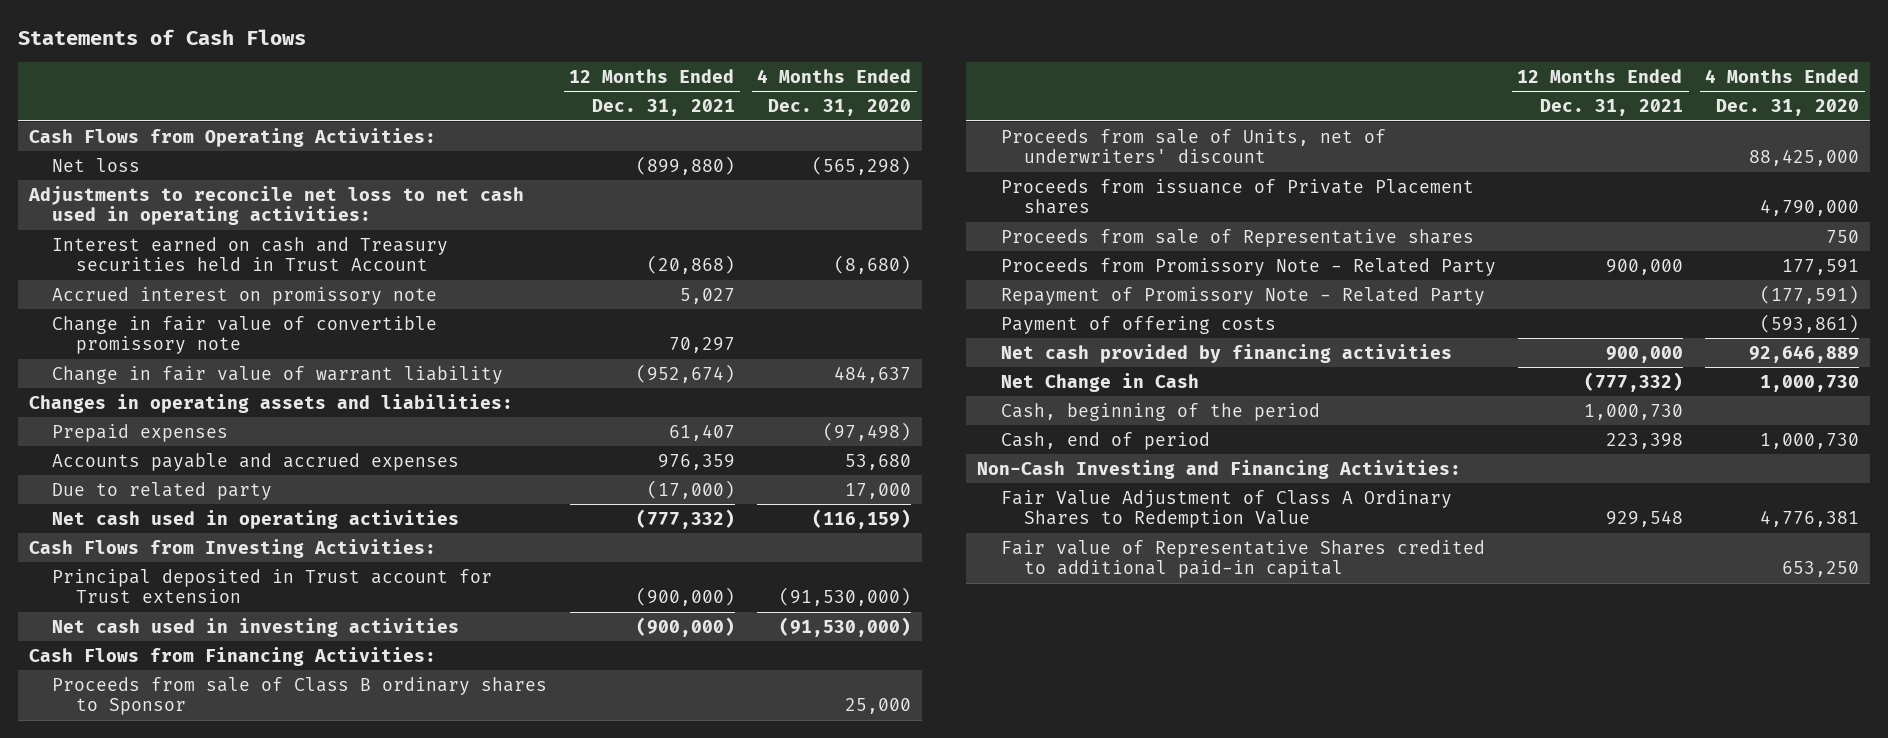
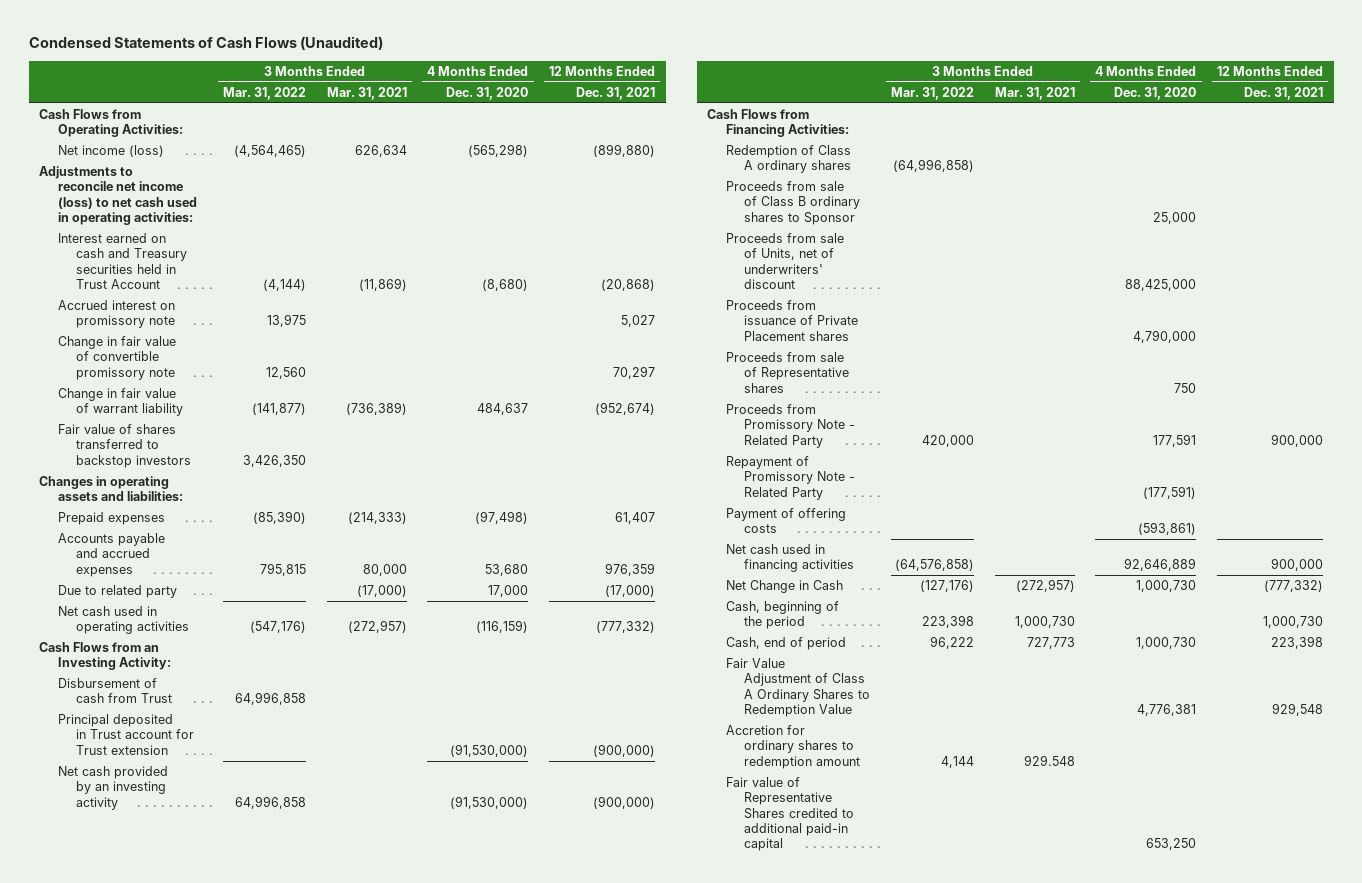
- Statements of Cash Flows
+ Condensed Statements of Cash Flows (Unaudited)
- | 12 Months Ended Dec. 31, 2021 | 4 Months Ended Dec. 31, 2020
+ | 3 Months Ended Mar. 31, 2022 | 3 Months Ended Mar. 31, 2021 | 4 Months Ended Dec. 31, 2020 | 12 Months Ended Dec. 31, 2021
- Net loss | (899,880) | (565,298)
- Adjustments to reconcile net loss to net cash used in operating activities:
+ Net income (loss) | (4,564,465) | 626,634 | (565,298) | (899,880)
+ Adjustments to reconcile net income (loss) to net cash used in operating activities:
+ Fair value of shares transferred to backstop investors | 3,426,350 | | |
- Cash Flows from Investing Activities:
+ Cash Flows from an Investing Activity:
+ Disbursement of cash from Trust | 64,996,858 | | |
- Net cash used in investing activities | (900,000) | (91,530,000)
+ Net cash provided by an investing activity | 64,996,858 | | (91,530,000) | (900,000)
+ Redemption of Class A ordinary shares | (64,996,858) | | |
- Net cash provided by financing activities | 900,000 | 92,646,889
+ Net cash used in financing activities | (64,576,858) | | 92,646,889 | 900,000
- Non-Cash Investing and Financing Activities:
+ Accretion for ordinary shares to redemption amount | 4,144 | 929.548 | |

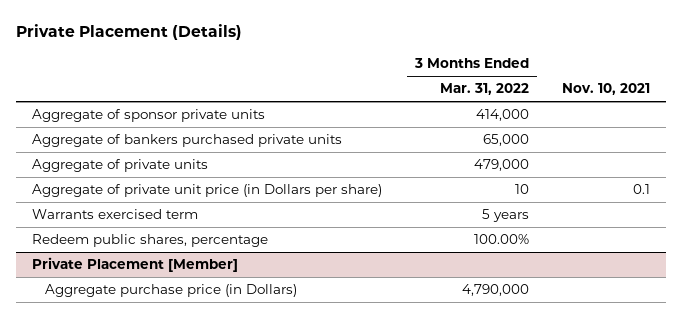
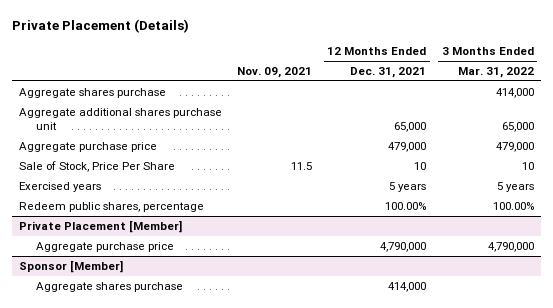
- | 3 Months Ended Mar. 31, 2022 | Nov. 10, 2021
+ | Nov. 09, 2021 | 12 Months Ended Dec. 31, 2021 | 3 Months Ended Mar. 31, 2022
- Aggregate of sponsor private units | 414,000 |
- Aggregate of bankers purchased private units | 65,000 |
- Aggregate of private units | 479,000 |
- Aggregate of private unit price (in Dollars per share) | 10 | 0.1
- Warrants exercised term | 5 years |
+ Aggregate shares purchase | | | 414,000
+ Aggregate additional shares purchase unit | | 65,000 | 65,000
+ Aggregate purchase price | | 479,000 | 479,000
+ Sale of Stock, Price Per Share | 11.5 | 10 | 10
+ Exercised years | | 5 years | 5 years
@ Private Placement [Member]
- Aggregate purchase price (in Dollars) | 4,790,000 |
+ Aggregate purchase price | | 4,790,000 | 4,790,000
+ Sponsor [Member]
+ Aggregate shares purchase | | 414,000 |

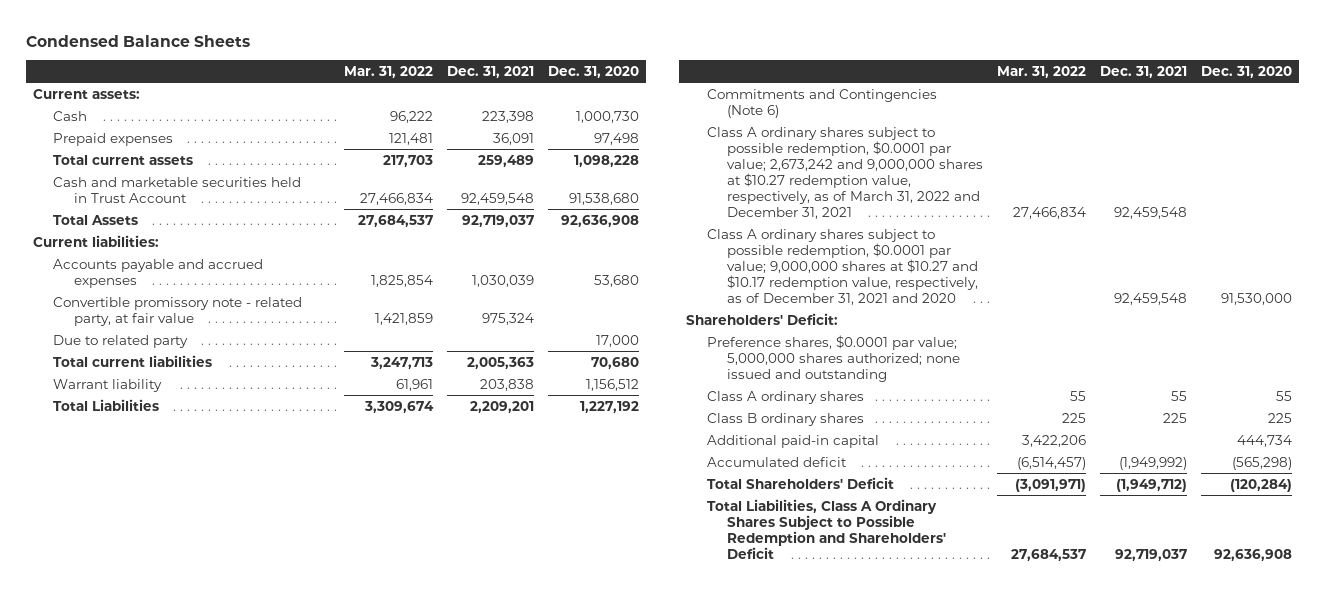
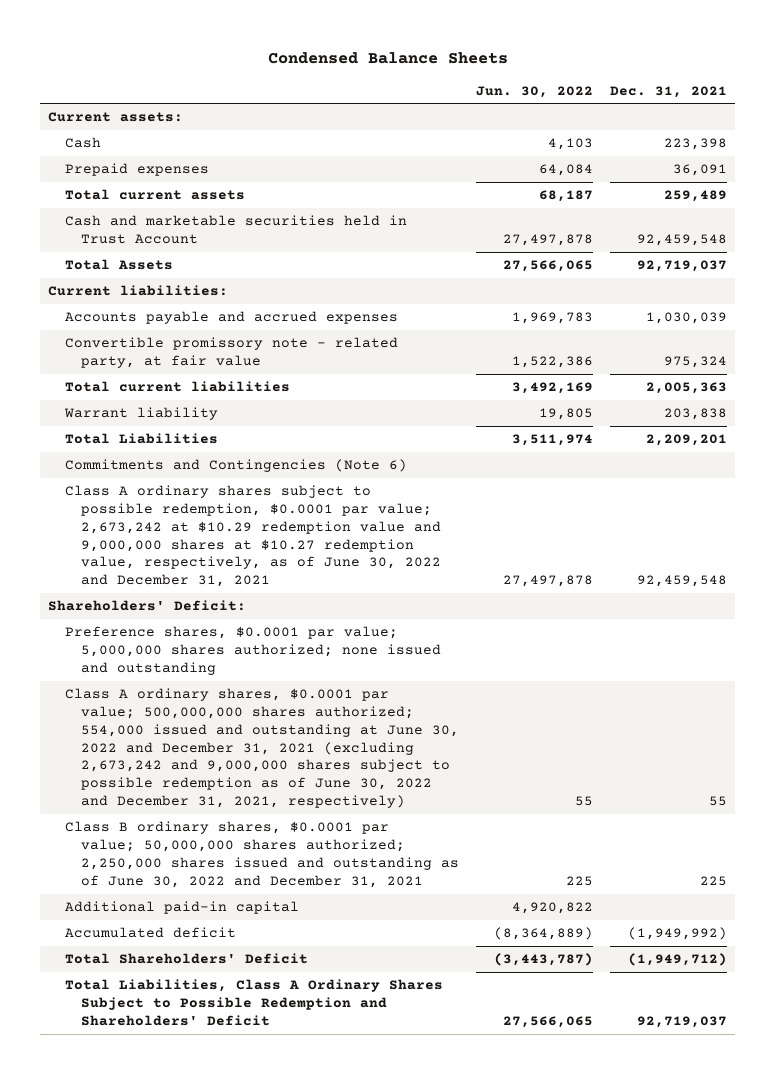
- | Mar. 31, 2022 | Dec. 31, 2021 | Dec. 31, 2020
+ | Jun. 30, 2022 | Dec. 31, 2021
- Due to related party | | | 17,000
- Class A ordinary shares subject to possible redemption, $0.0001 par value; 2,673,242 and 9,000,000 shares at $10.27 redemption value, respectively, as of March 31, 2022 and December 31, 2021 | 27,466,834 | 92,459,548 |
- Class A ordinary shares subject to possible redemption, $0.0001 par value; 9,000,000 shares at $10.27 and $10.17 redemption value, respectively, as of December 31, 2021 and 2020 | | 92,459,548 | 91,530,000
+ Class A ordinary shares subject to possible redemption, $0.0001 par value; 2,673,242 at $10.29 redemption value and 9,000,000 shares at $10.27 redemption value, respectively, as of June 30, 2022 and December 31, 2021 | 27,497,878 | 92,459,548
- Class A ordinary shares | 55 | 55 | 55
- Class B ordinary shares | 225 | 225 | 225
+ Class A ordinary shares, $0.0001 par value; 500,000,000 shares authorized; 554,000 issued and outstanding at June 30, 2022 and December 31, 2021 (excluding 2,673,242 and 9,000,000 shares subject to possible redemption as of June 30, 2022 and December 31, 2021, respectively) | 55 | 55
+ Class B ordinary shares, $0.0001 par value; 50,000,000 shares authorized; 2,250,000 shares issued and outstanding as of June 30, 2022 and December 31, 2021 | 225 | 225

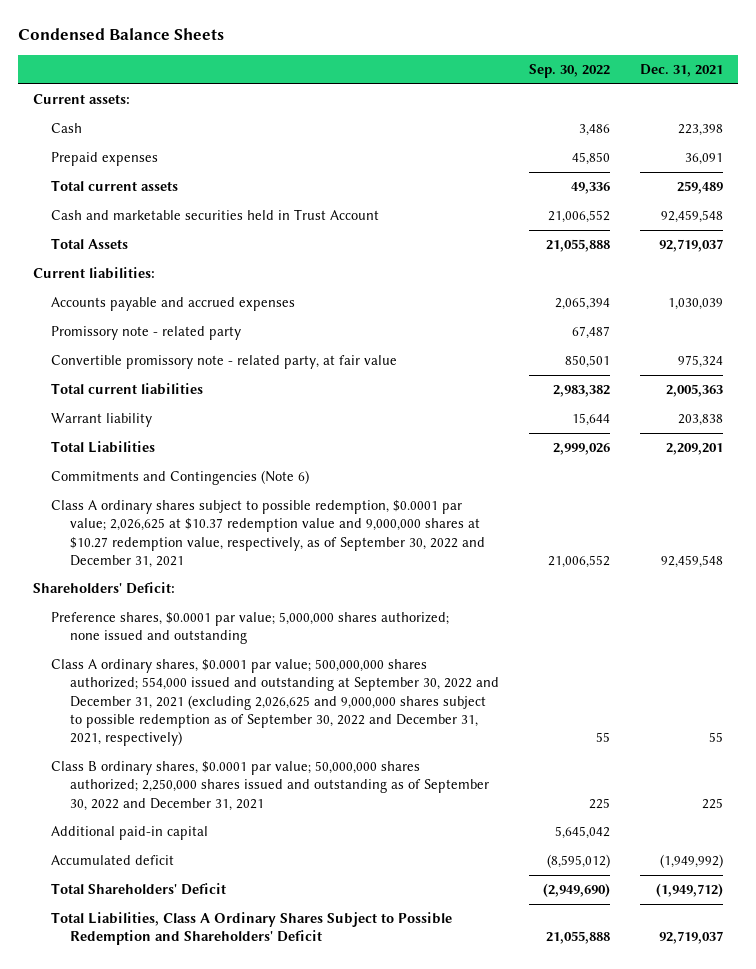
- | Jun. 30, 2022 | Dec. 31, 2021
+ | Sep. 30, 2022 | Dec. 31, 2021
+ Promissory note - related party | 67,487 |
- Class A ordinary shares subject to possible redemption, $0.0001 par value; 2,673,242 at $10.29 redemption value and 9,000,000 shares at $10.27 redemption value, respectively, as of June 30, 2022 and December 31, 2021 | 27,497,878 | 92,459,548
+ Class A ordinary shares subject to possible redemption, $0.0001 par value; 2,026,625 at $10.37 redemption value and 9,000,000 shares at $10.27 redemption value, respectively, as of September 30, 2022 and December 31, 2021 | 21,006,552 | 92,459,548
- Class A ordinary shares, $0.0001 par value; 500,000,000 shares authorized; 554,000 issued and outstanding at June 30, 2022 and December 31, 2021 (excluding 2,673,242 and 9,000,000 shares subject to possible redemption as of June 30, 2022 and December 31, 2021, respectively) | 55 | 55
- Class B ordinary shares, $0.0001 par value; 50,000,000 shares authorized; 2,250,000 shares issued and outstanding as of June 30, 2022 and December 31, 2021 | 225 | 225
+ Class A ordinary shares, $0.0001 par value; 500,000,000 shares authorized; 554,000 issued and outstanding at September 30, 2022 and December 31, 2021 (excluding 2,026,625 and 9,000,000 shares subject to possible redemption as of September 30, 2022 and December 31, 2021, respectively) | 55 | 55
+ Class B ordinary shares, $0.0001 par value; 50,000,000 shares authorized; 2,250,000 shares issued and outstanding as of September 30, 2022 and December 31, 2021 | 225 | 225

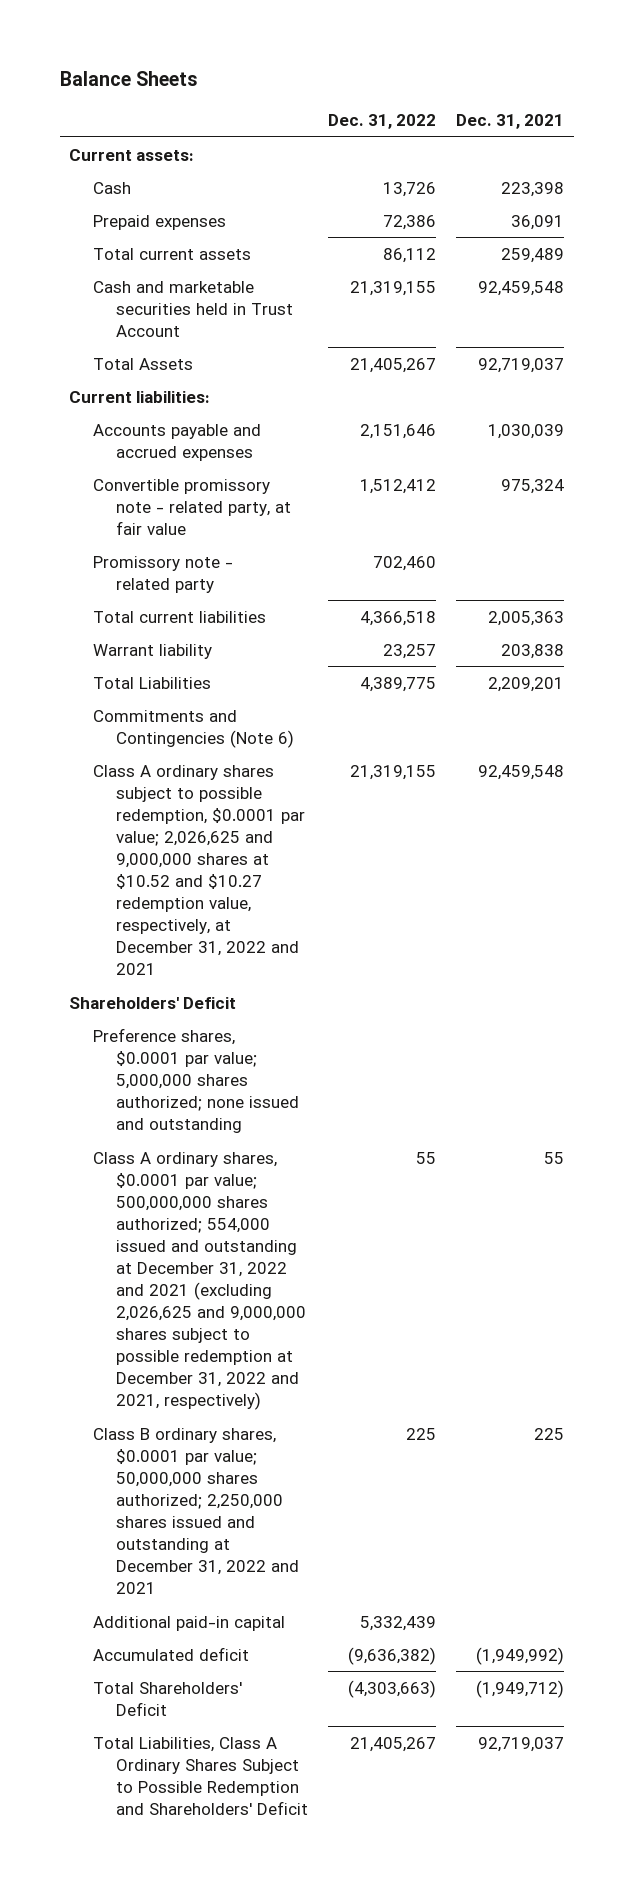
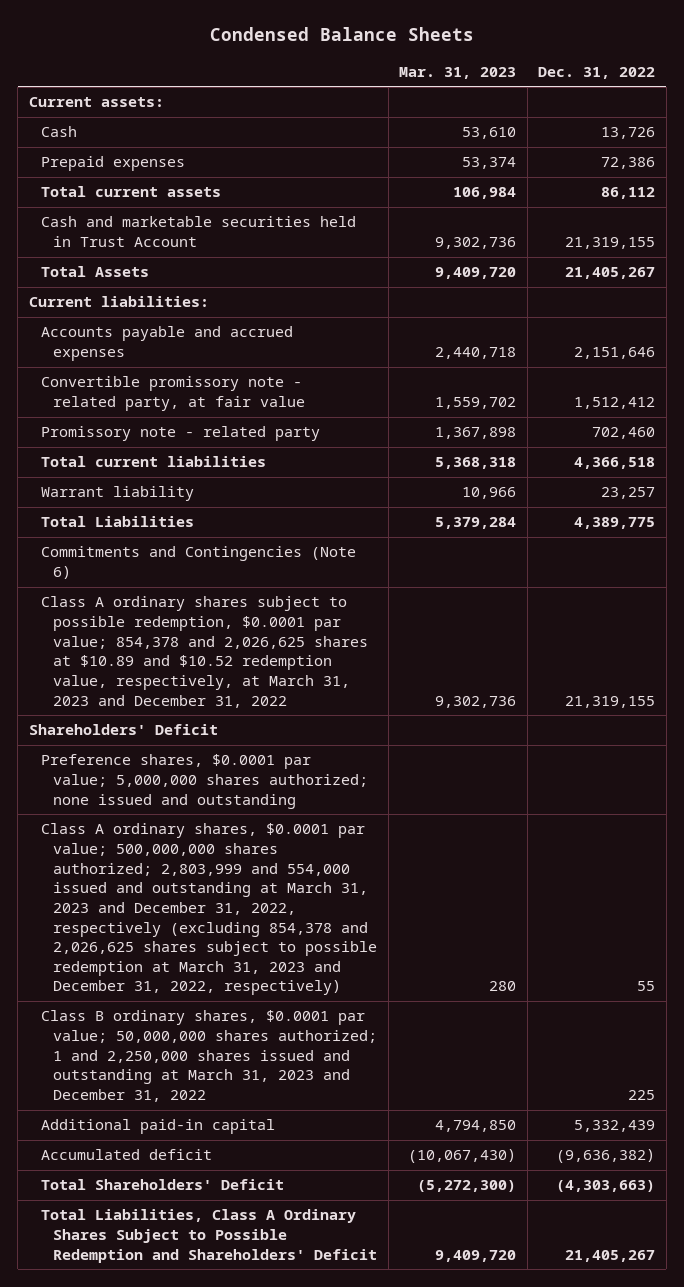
- Balance Sheets
+ Condensed Balance Sheets
- | Dec. 31, 2022 | Dec. 31, 2021
+ | Mar. 31, 2023 | Dec. 31, 2022
- Class A ordinary shares subject to possible redemption, $0.0001 par value; 2,026,625 and 9,000,000 shares at $10.52 and $10.27 redemption value, respectively, at December 31, 2022 and 2021 | 21,319,155 | 92,459,548
+ Class A ordinary shares subject to possible redemption, $0.0001 par value; 854,378 and 2,026,625 shares at $10.89 and $10.52 redemption value, respectively, at March 31, 2023 and December 31, 2022 | 9,302,736 | 21,319,155
- Class A ordinary shares, $0.0001 par value; 500,000,000 shares authorized; 554,000 issued and outstanding at December 31, 2022 and 2021 (excluding 2,026,625 and 9,000,000 shares subject to possible redemption at December 31, 2022 and 2021, respectively) | 55 | 55
- Class B ordinary shares, $0.0001 par value; 50,000,000 shares authorized; 2,250,000 shares issued and outstanding at December 31, 2022 and 2021 | 225 | 225
+ Class A ordinary shares, $0.0001 par value; 500,000,000 shares authorized; 2,803,999 and 554,000 issued and outstanding at March 31, 2023 and December 31, 2022, respectively (excluding 854,378 and 2,026,625 shares subject to possible redemption at March 31, 2023 and December 31, 2022, respectively) | 280 | 55
+ Class B ordinary shares, $0.0001 par value; 50,000,000 shares authorized; 1 and 2,250,000 shares issued and outstanding at March 31, 2023 and December 31, 2022 | | 225

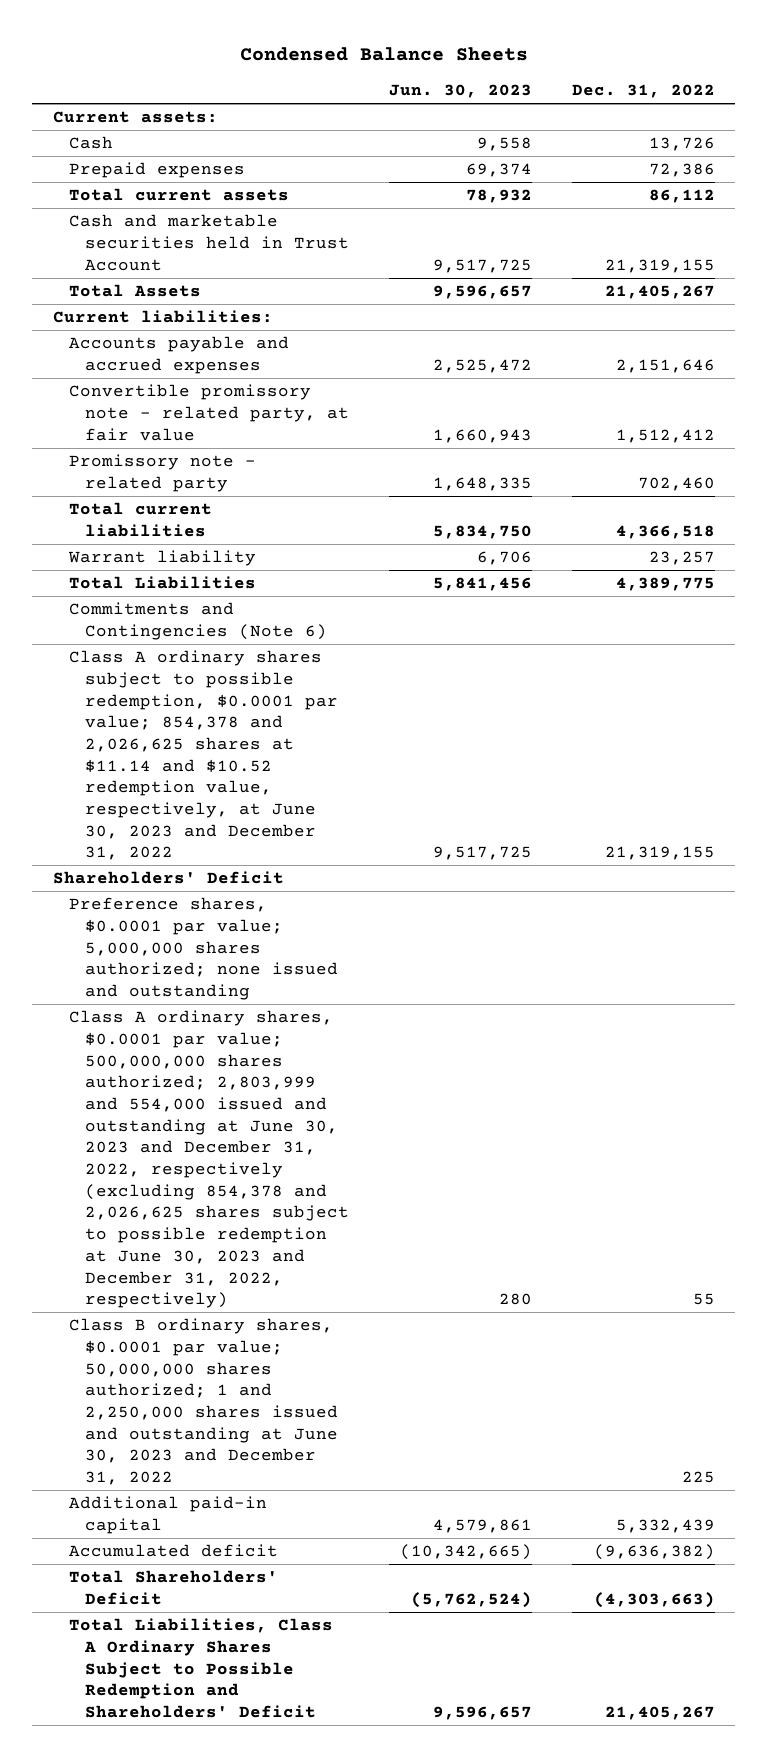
- | Mar. 31, 2023 | Dec. 31, 2022
+ | Jun. 30, 2023 | Dec. 31, 2022
- Class A ordinary shares subject to possible redemption, $0.0001 par value; 854,378 and 2,026,625 shares at $10.89 and $10.52 redemption value, respectively, at March 31, 2023 and December 31, 2022 | 9,302,736 | 21,319,155
+ Class A ordinary shares subject to possible redemption, $0.0001 par value; 854,378 and 2,026,625 shares at $11.14 and $10.52 redemption value, respectively, at June 30, 2023 and December 31, 2022 | 9,517,725 | 21,319,155
- Class A ordinary shares, $0.0001 par value; 500,000,000 shares authorized; 2,803,999 and 554,000 issued and outstanding at March 31, 2023 and December 31, 2022, respectively (excluding 854,378 and 2,026,625 shares subject to possible redemption at March 31, 2023 and December 31, 2022, respectively) | 280 | 55
- Class B ordinary shares, $0.0001 par value; 50,000,000 shares authorized; 1 and 2,250,000 shares issued and outstanding at March 31, 2023 and December 31, 2022 | | 225
+ Class A ordinary shares, $0.0001 par value; 500,000,000 shares authorized; 2,803,999 and 554,000 issued and outstanding at June 30, 2023 and December 31, 2022, respectively (excluding 854,378 and 2,026,625 shares subject to possible redemption at June 30, 2023 and December 31, 2022, respectively) | 280 | 55
+ Class B ordinary shares, $0.0001 par value; 50,000,000 shares authorized; 1 and 2,250,000 shares issued and outstanding at June 30, 2023 and December 31, 2022 | | 225

